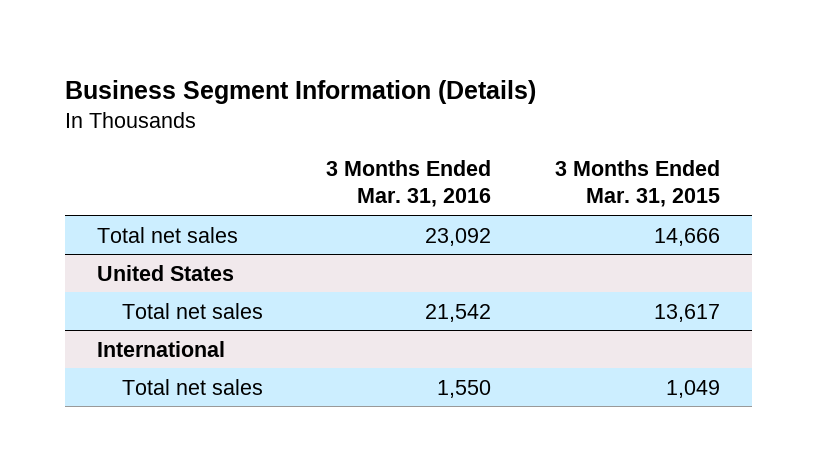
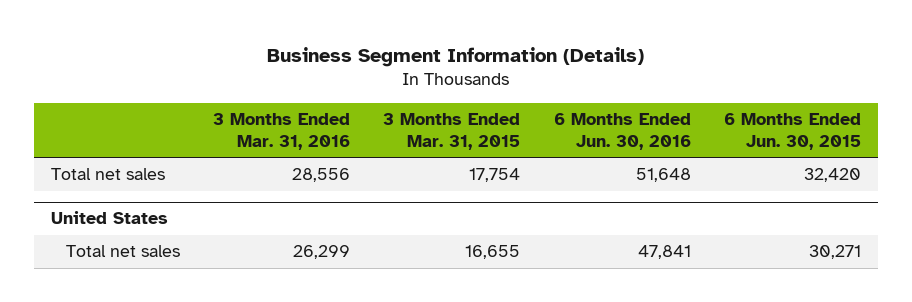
- | 3 Months Ended Mar. 31, 2016 | 3 Months Ended Mar. 31, 2015
+ | 3 Months Ended Mar. 31, 2016 | 3 Months Ended Mar. 31, 2015 | 6 Months Ended Jun. 30, 2016 | 6 Months Ended Jun. 30, 2015
- Total net sales | 23,092 | 14,666
+ Total net sales | 28,556 | 17,754 | 51,648 | 32,420
@ United States
- Total net sales | 21,542 | 13,617
- International
- Total net sales | 1,550 | 1,049
@ United States
+ Total net sales | 26,299 | 16,655 | 47,841 | 30,271

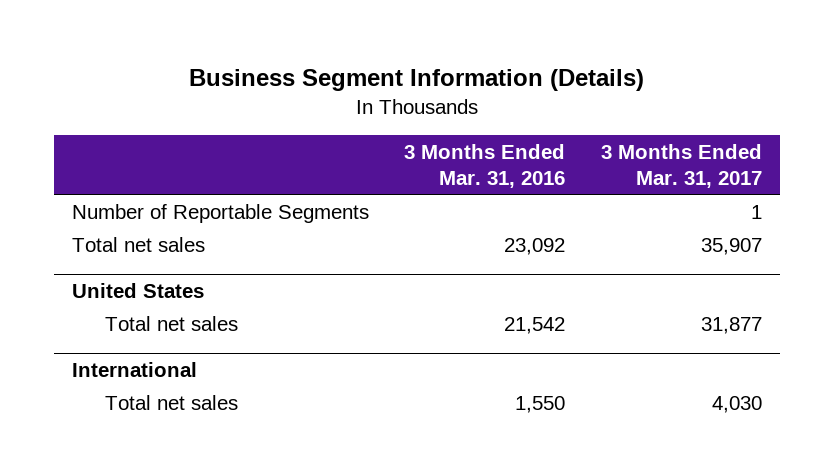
- | 3 Months Ended Mar. 31, 2016 | 3 Months Ended Mar. 31, 2015 | 6 Months Ended Jun. 30, 2016 | 6 Months Ended Jun. 30, 2015
+ | 3 Months Ended Mar. 31, 2016 | 3 Months Ended Mar. 31, 2017
- Total net sales | 28,556 | 17,754 | 51,648 | 32,420
+ Number of Reportable Segments | | 1
+ Total net sales | 23,092 | 35,907
@ United States
- Total net sales | 26,299 | 16,655 | 47,841 | 30,271
+ Total net sales | 21,542 | 31,877
+ International
+ Total net sales | 1,550 | 4,030

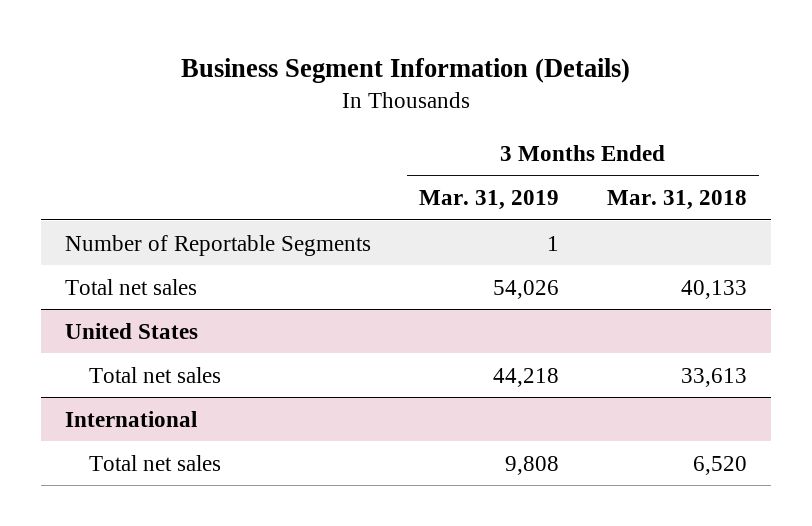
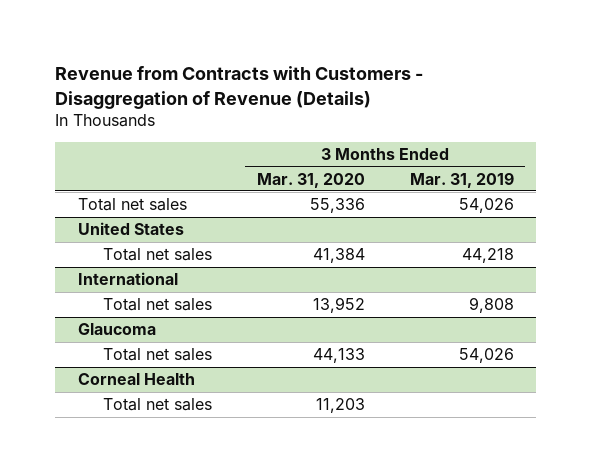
- Business Segment Information (Details)
+ Revenue from Contracts with Customers - Disaggregation of Revenue (Details)
- | 3 Months Ended Mar. 31, 2019 | 3 Months Ended Mar. 31, 2018
+ | 3 Months Ended Mar. 31, 2020 | 3 Months Ended Mar. 31, 2019
- Number of Reportable Segments | 1 |
+ Glaucoma
+ Total net sales | 44,133 | 54,026
+ Corneal Health
+ Total net sales | 11,203 |

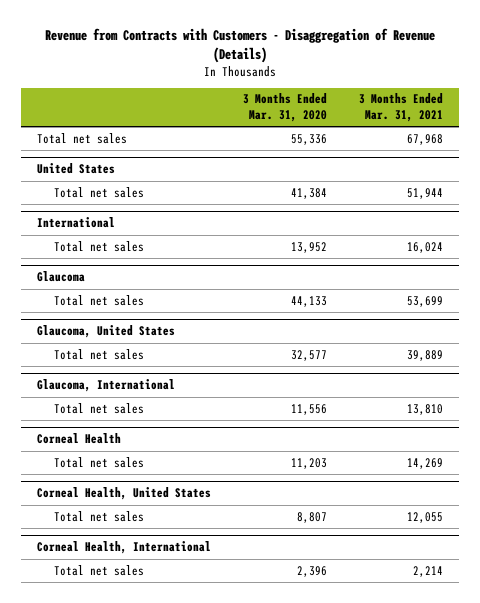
- | 3 Months Ended Mar. 31, 2020 | 3 Months Ended Mar. 31, 2019
+ | 3 Months Ended Mar. 31, 2020 | 3 Months Ended Mar. 31, 2021
+ Glaucoma, United States
+ Total net sales | 32,577 | 39,889
+ Glaucoma, International
+ Total net sales | 11,556 | 13,810
+ Corneal Health, United States
+ Total net sales | 8,807 | 12,055
+ Corneal Health, International
+ Total net sales | 2,396 | 2,214

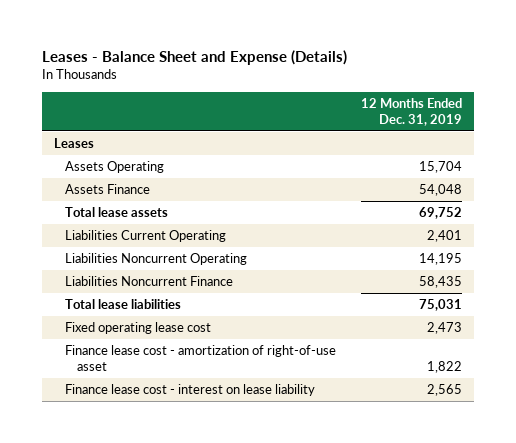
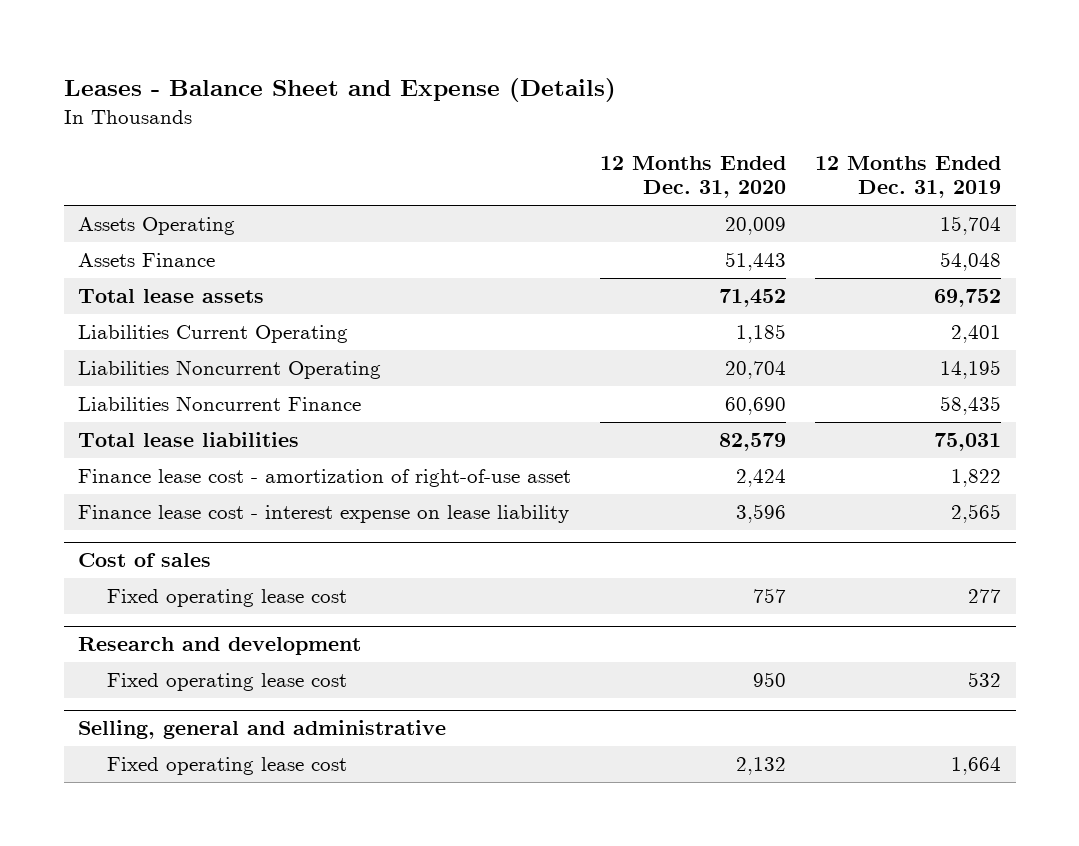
- | 12 Months Ended Dec. 31, 2019
+ | 12 Months Ended Dec. 31, 2020 | 12 Months Ended Dec. 31, 2019
- Leases
- Fixed operating lease cost | 2,473
- Finance lease cost - interest on lease liability | 2,565
+ Finance lease cost - interest expense on lease liability | 3,596 | 2,565
+ Cost of sales
+ Fixed operating lease cost | 757 | 277
+ Research and development
+ Fixed operating lease cost | 950 | 532
+ Selling, general and administrative
+ Fixed operating lease cost | 2,132 | 1,664

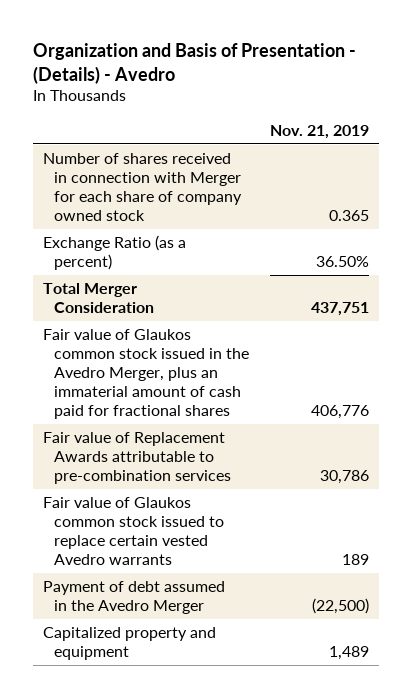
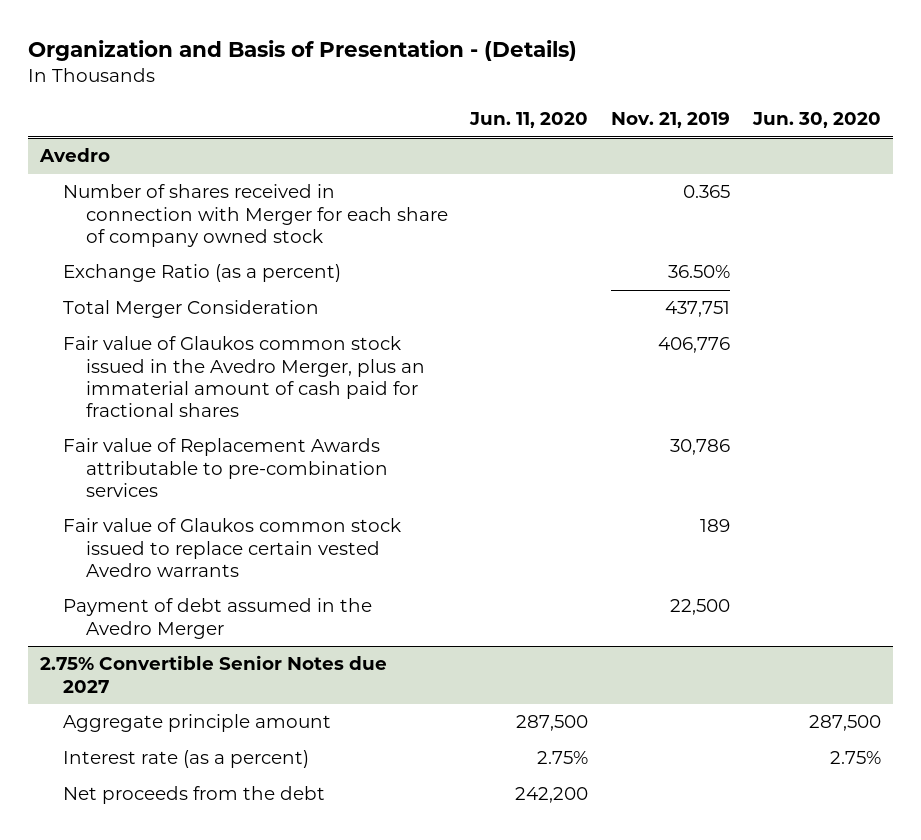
- Organization and Basis of Presentation - (Details) - Avedro
+ Organization and Basis of Presentation - (Details)
- | Nov. 21, 2019
+ | Jun. 11, 2020 | Nov. 21, 2019 | Jun. 30, 2020
+ Avedro
- Payment of debt assumed in the Avedro Merger | (22,500)
- Capitalized property and equipment | 1,489
+ Payment of debt assumed in the Avedro Merger | | 22,500 |
+ 2.75% Convertible Senior Notes due 2027
+ Aggregate principle amount | 287,500 | | 287,500
+ Interest rate (as a percent) | 2.75% | | 2.75%
+ Net proceeds from the debt | 242,200 | |

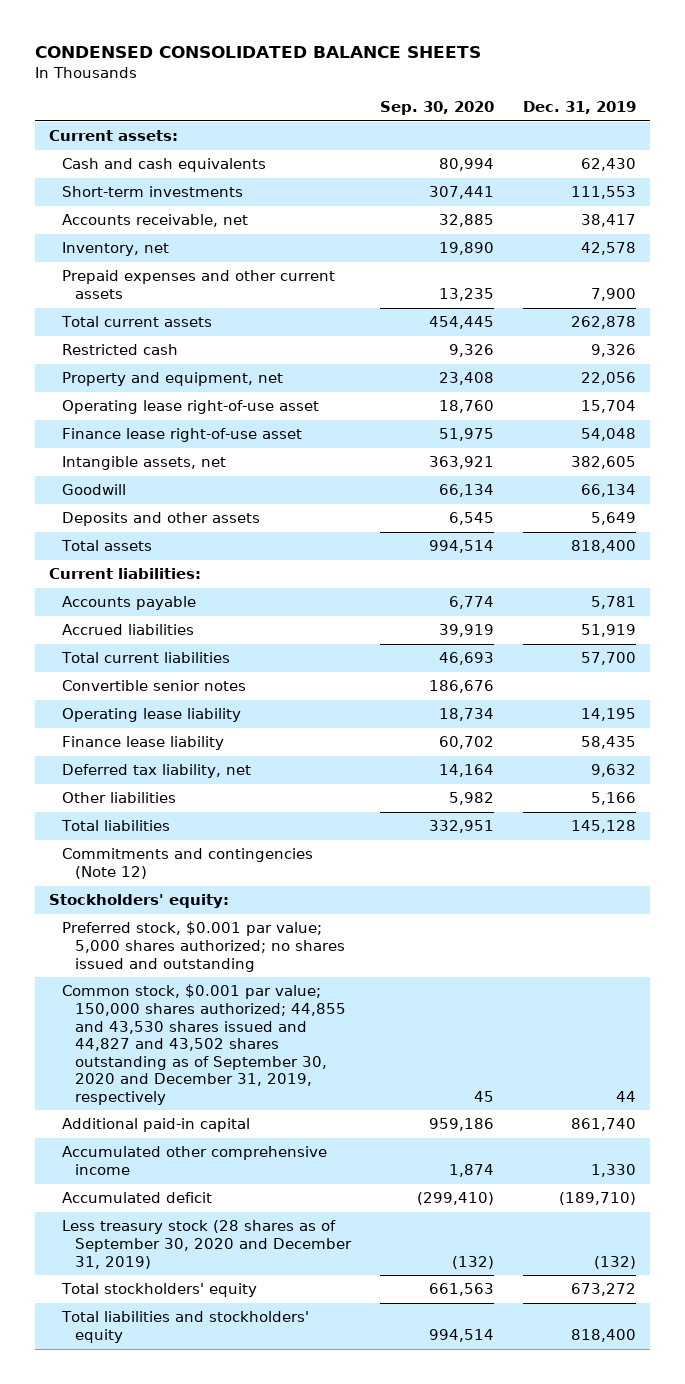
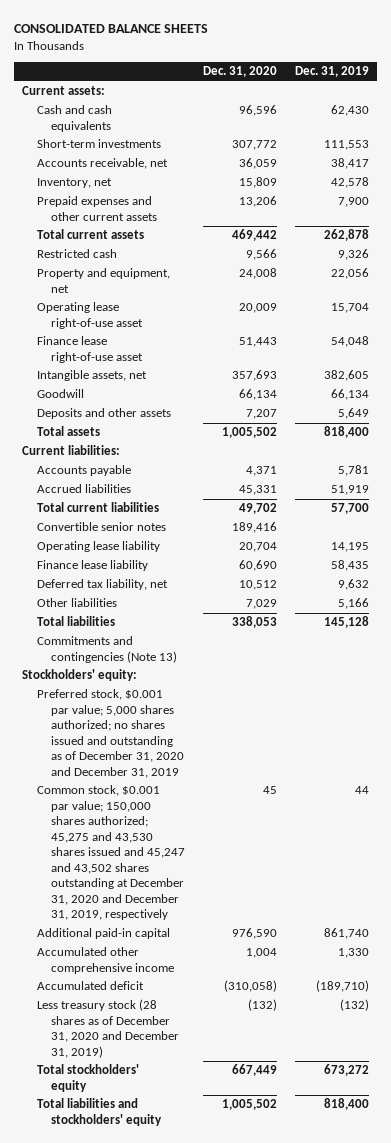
- CONDENSED CONSOLIDATED BALANCE SHEETS
+ CONSOLIDATED BALANCE SHEETS
- | Sep. 30, 2020 | Dec. 31, 2019
+ | Dec. 31, 2020 | Dec. 31, 2019
- Commitments and contingencies (Note 12)
+ Commitments and contingencies (Note 13)
- Preferred stock, $0.001 par value; 5,000 shares authorized; no shares issued and outstanding
- Common stock, $0.001 par value; 150,000 shares authorized; 44,855 and 43,530 shares issued and 44,827 and 43,502 shares outstanding as of September 30, 2020 and December 31, 2019, respectively | 45 | 44
+ Preferred stock, $0.001 par value; 5,000 shares authorized; no shares issued and outstanding as of December 31, 2020 and December 31, 2019
+ Common stock, $0.001 par value; 150,000 shares authorized; 45,275 and 43,530 shares issued and 45,247 and 43,502 shares outstanding at December 31, 2020 and December 31, 2019, respectively | 45 | 44
- Less treasury stock (28 shares as of September 30, 2020 and December 31, 2019) | (132) | (132)
+ Less treasury stock (28 shares as of December 31, 2020 and December 31, 2019) | (132) | (132)

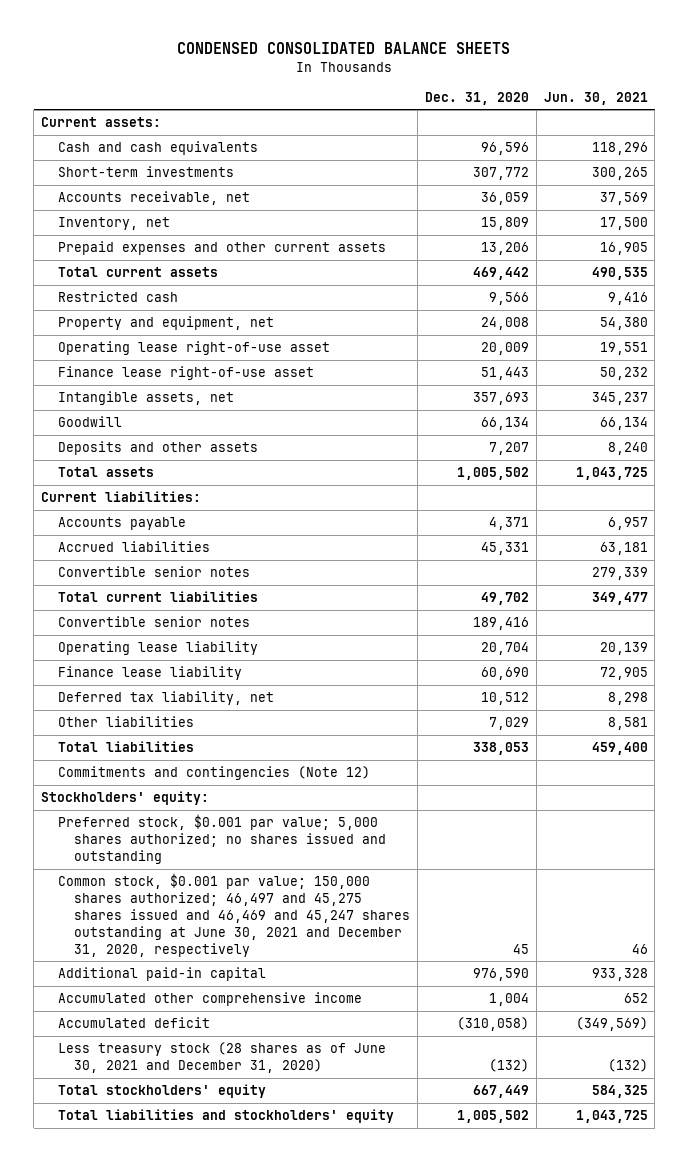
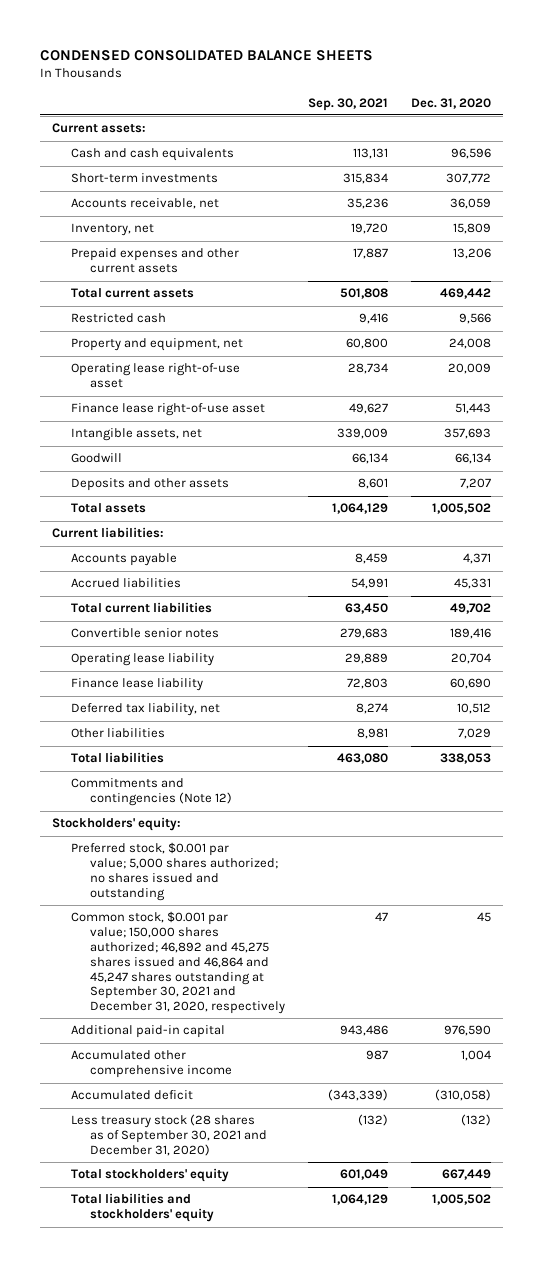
- | Dec. 31, 2020 | Jun. 30, 2021
+ | Sep. 30, 2021 | Dec. 31, 2020
- Convertible senior notes | | 279,339
- Common stock, $0.001 par value; 150,000 shares authorized; 46,497 and 45,275 shares issued and 46,469 and 45,247 shares outstanding at June 30, 2021 and December 31, 2020, respectively | 45 | 46
+ Common stock, $0.001 par value; 150,000 shares authorized; 46,892 and 45,275 shares issued and 46,864 and 45,247 shares outstanding at September 30, 2021 and December 31, 2020, respectively | 47 | 45
- Less treasury stock (28 shares as of June 30, 2021 and December 31, 2020) | (132) | (132)
+ Less treasury stock (28 shares as of September 30, 2021 and December 31, 2020) | (132) | (132)

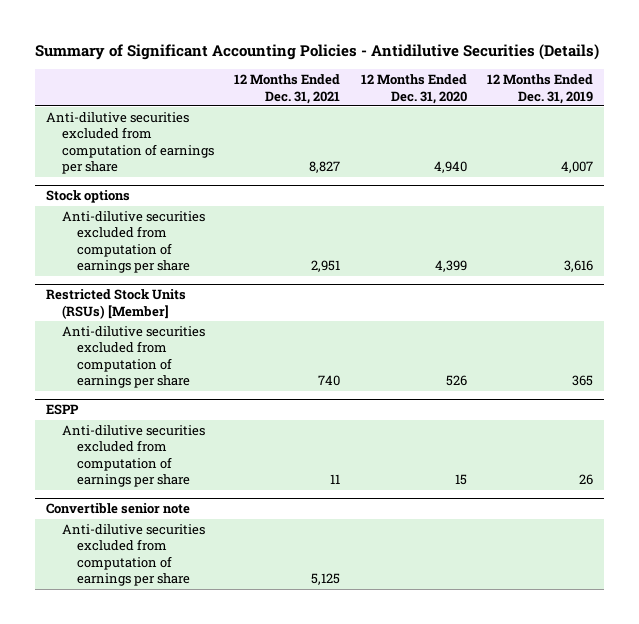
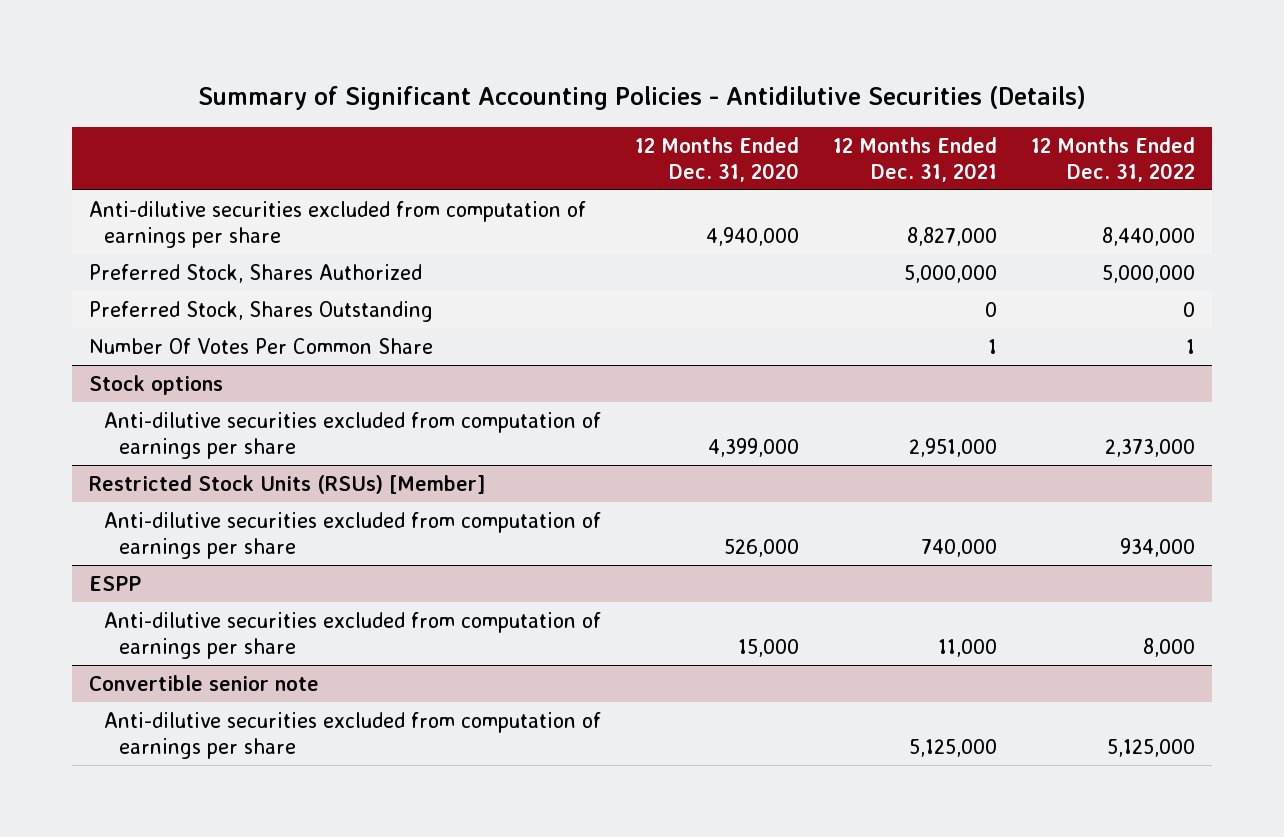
- | 12 Months Ended Dec. 31, 2021 | 12 Months Ended Dec. 31, 2020 | 12 Months Ended Dec. 31, 2019
+ | 12 Months Ended Dec. 31, 2020 | 12 Months Ended Dec. 31, 2021 | 12 Months Ended Dec. 31, 2022
- Anti-dilutive securities excluded from computation of earnings per share | 8,827 | 4,940 | 4,007
+ Anti-dilutive securities excluded from computation of earnings per share | 4,940,000 | 8,827,000 | 8,440,000
+ Preferred Stock, Shares Authorized | | 5,000,000 | 5,000,000
+ Preferred Stock, Shares Outstanding | | 0 | 0
+ Number Of Votes Per Common Share | | 1 | 1
@ Stock options
- Anti-dilutive securities excluded from computation of earnings per share | 2,951 | 4,399 | 3,616
+ Anti-dilutive securities excluded from computation of earnings per share | 4,399,000 | 2,951,000 | 2,373,000
@ Restricted Stock Units (RSUs) [Member]
- Anti-dilutive securities excluded from computation of earnings per share | 740 | 526 | 365
+ Anti-dilutive securities excluded from computation of earnings per share | 526,000 | 740,000 | 934,000
@ ESPP
- Anti-dilutive securities excluded from computation of earnings per share | 11 | 15 | 26
+ Anti-dilutive securities excluded from computation of earnings per share | 15,000 | 11,000 | 8,000
@ Convertible senior note
- Anti-dilutive securities excluded from computation of earnings per share | 5,125 | |
+ Anti-dilutive securities excluded from computation of earnings per share | | 5,125,000 | 5,125,000

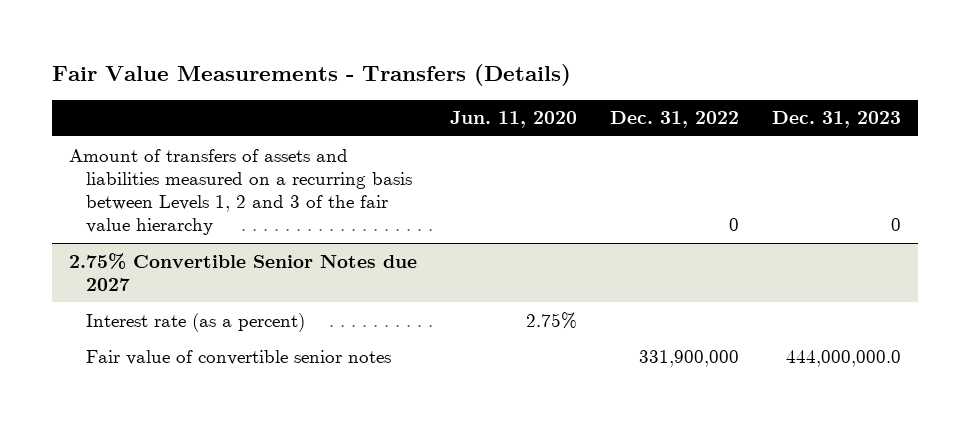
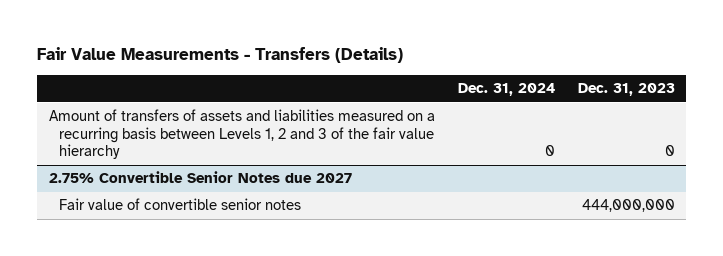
- | Jun. 11, 2020 | Dec. 31, 2022 | Dec. 31, 2023
+ | Dec. 31, 2024 | Dec. 31, 2023
@ 2.75% Convertible Senior Notes due 2027
- Interest rate (as a percent) | 2.75% | |
- Fair value of convertible senior notes | | 331,900,000 | 444,000,000.0
+ Fair value of convertible senior notes | | 444,000,000

